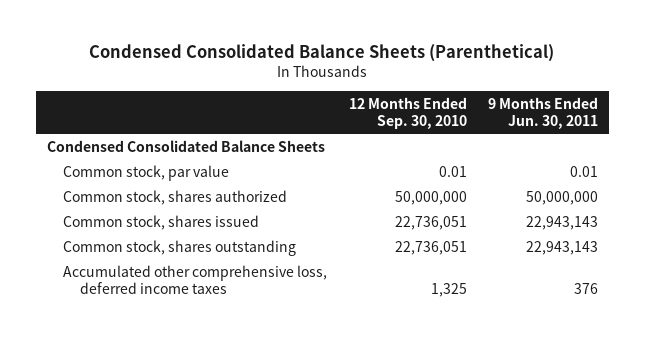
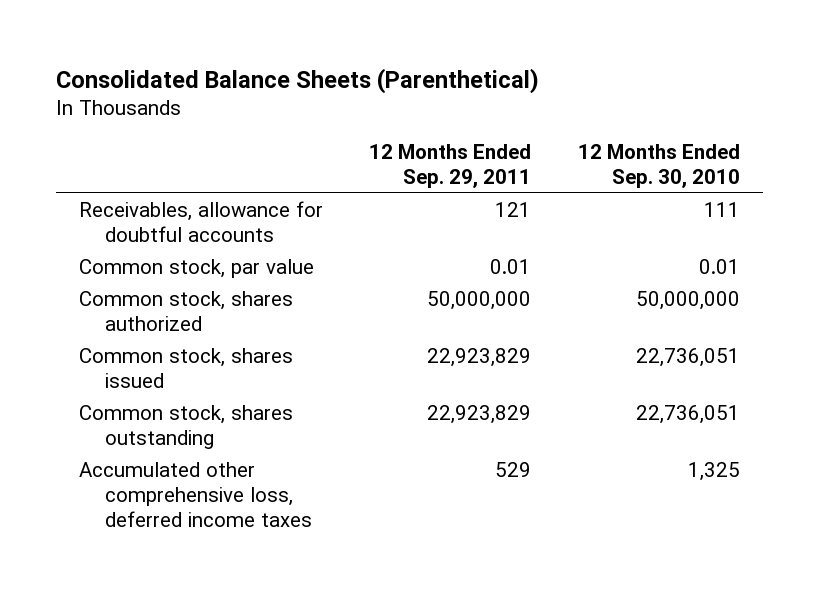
- Condensed Consolidated Balance Sheets (Parenthetical)
+ Consolidated Balance Sheets (Parenthetical)
- | 12 Months Ended Sep. 30, 2010 | 9 Months Ended Jun. 30, 2011
+ | 12 Months Ended Sep. 29, 2011 | 12 Months Ended Sep. 30, 2010
- Condensed Consolidated Balance Sheets
+ Receivables, allowance for doubtful accounts | 121 | 111

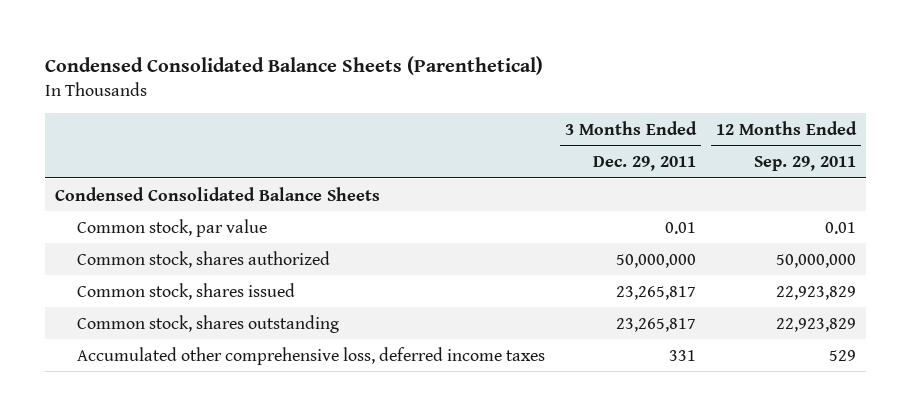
- Consolidated Balance Sheets (Parenthetical)
+ Condensed Consolidated Balance Sheets (Parenthetical)
- | 12 Months Ended Sep. 29, 2011 | 12 Months Ended Sep. 30, 2010
+ | 3 Months Ended Dec. 29, 2011 | 12 Months Ended Sep. 29, 2011
- Receivables, allowance for doubtful accounts | 121 | 111
+ Condensed Consolidated Balance Sheets

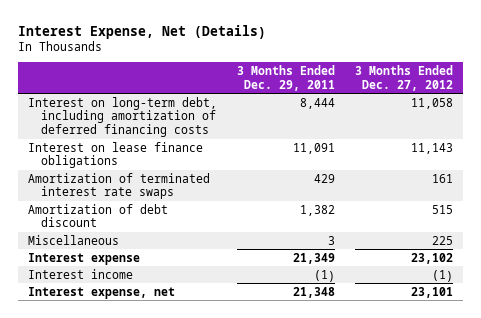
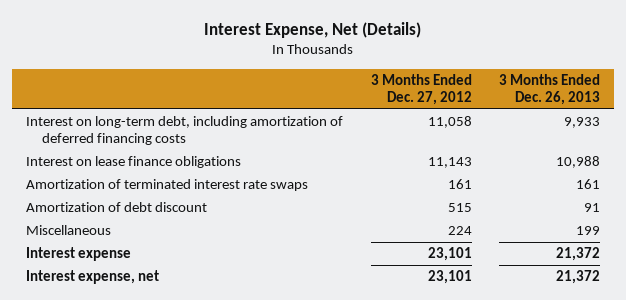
- | 3 Months Ended Dec. 29, 2011 | 3 Months Ended Dec. 27, 2012
+ | 3 Months Ended Dec. 27, 2012 | 3 Months Ended Dec. 26, 2013
- Miscellaneous | 3 | 225
- Interest expense | 21,349 | 23,102
- Interest income | (1) | (1)
+ Miscellaneous | 224 | 199
+ Interest expense | 23,101 | 21,372

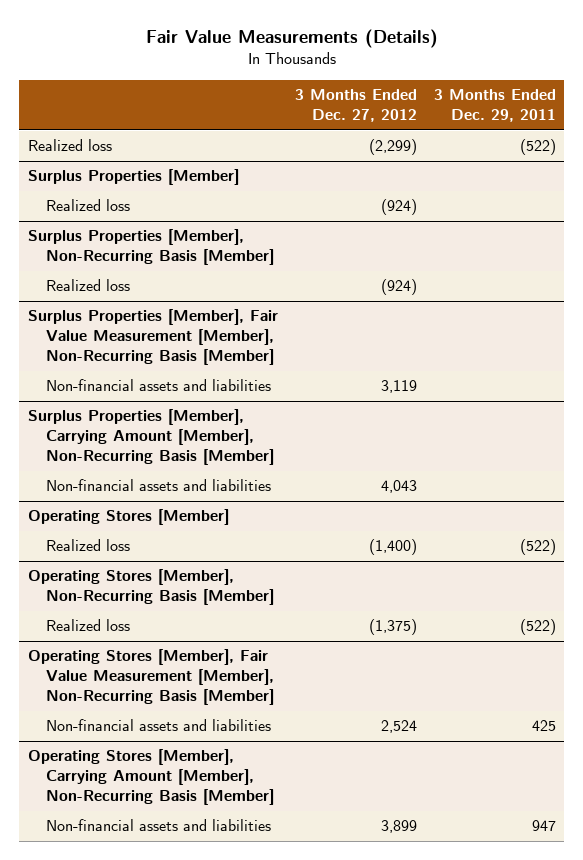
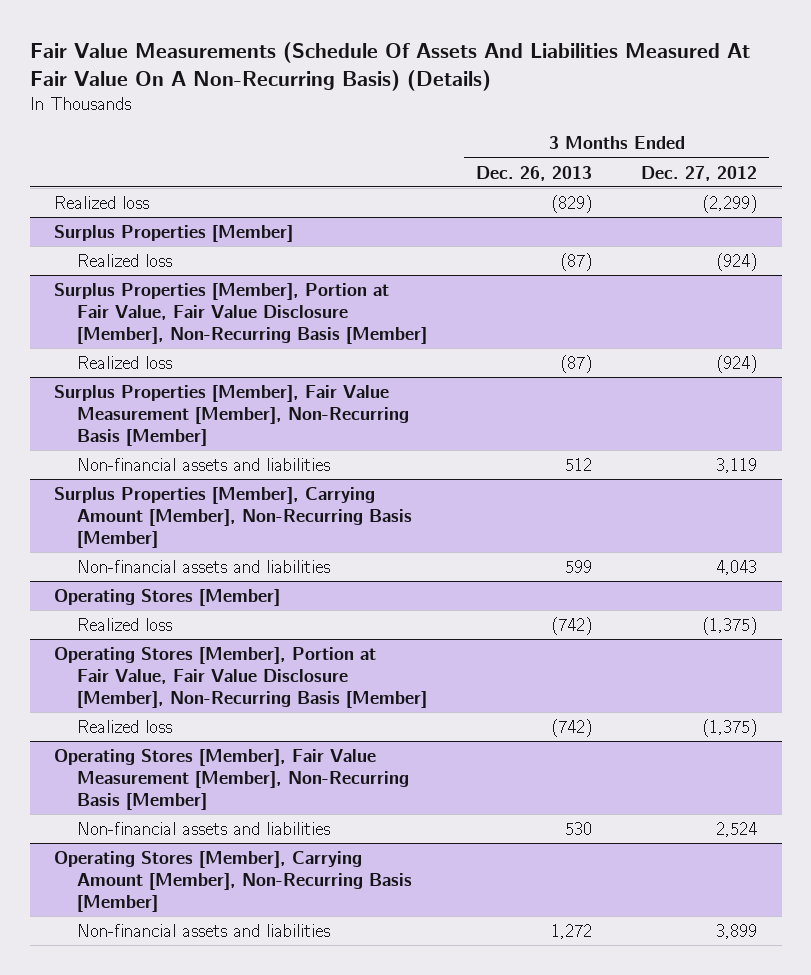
- Fair Value Measurements (Details)
+ Fair Value Measurements (Schedule Of Assets And Liabilities Measured At Fair Value On A Non-Recurring Basis) (Details)
- | 3 Months Ended Dec. 27, 2012 | 3 Months Ended Dec. 29, 2011
+ | 3 Months Ended Dec. 26, 2013 | 3 Months Ended Dec. 27, 2012
- Surplus Properties [Member], Non-Recurring Basis [Member]
+ Surplus Properties [Member], Portion at Fair Value, Fair Value Disclosure [Member], Non-Recurring Basis [Member]
@ Operating Stores [Member]
- Realized loss | (1,400) | (522)
- Operating Stores [Member], Non-Recurring Basis [Member]
+ Operating Stores [Member], Portion at Fair Value, Fair Value Disclosure [Member], Non-Recurring Basis [Member]
+ Realized loss | (742) | (1,375)

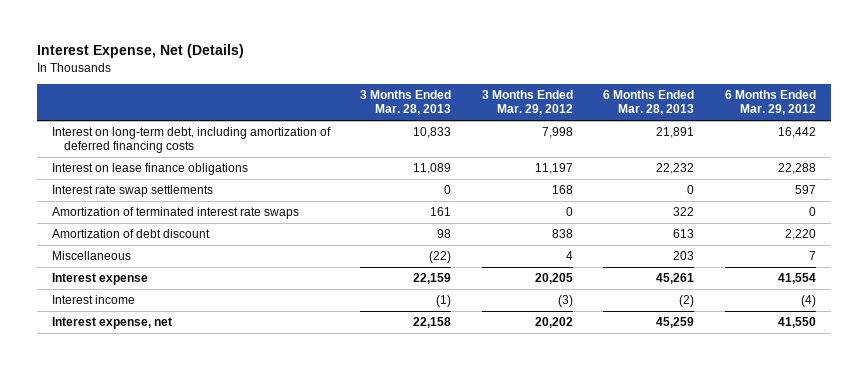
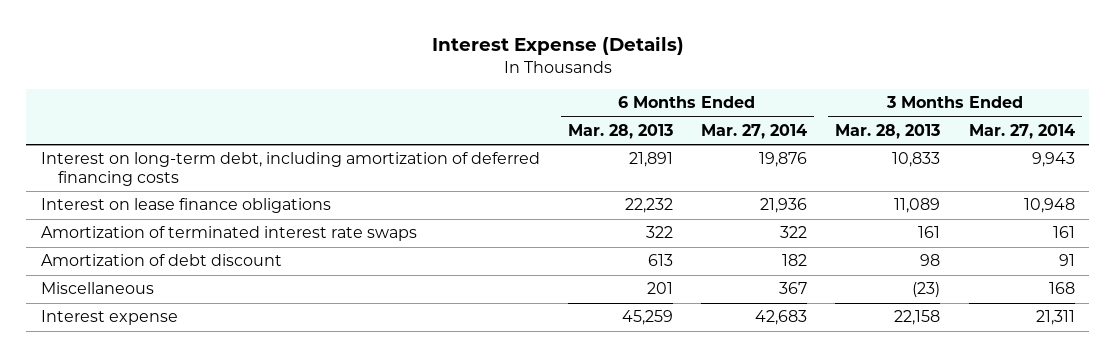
- Interest Expense, Net (Details)
+ Interest Expense (Details)
- | 3 Months Ended Mar. 28, 2013 | 3 Months Ended Mar. 29, 2012 | 6 Months Ended Mar. 28, 2013 | 6 Months Ended Mar. 29, 2012
+ | 6 Months Ended Mar. 28, 2013 | 6 Months Ended Mar. 27, 2014 | 3 Months Ended Mar. 28, 2013 | 3 Months Ended Mar. 27, 2014
- Interest rate swap settlements | 0 | 168 | 0 | 597
- Miscellaneous | (22) | 4 | 203 | 7
- Interest expense | 22,159 | 20,205 | 45,261 | 41,554
- Interest income | (1) | (3) | (2) | (4)
- Interest expense, net | 22,158 | 20,202 | 45,259 | 41,550
+ Miscellaneous | 201 | 367 | (23) | 168
+ Interest expense | 45,259 | 42,683 | 22,158 | 21,311

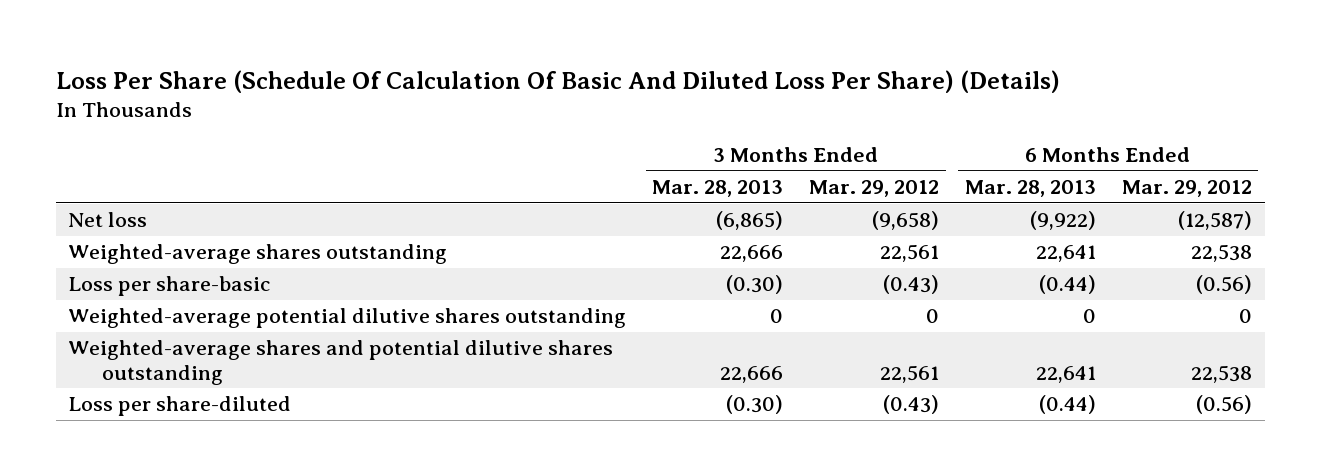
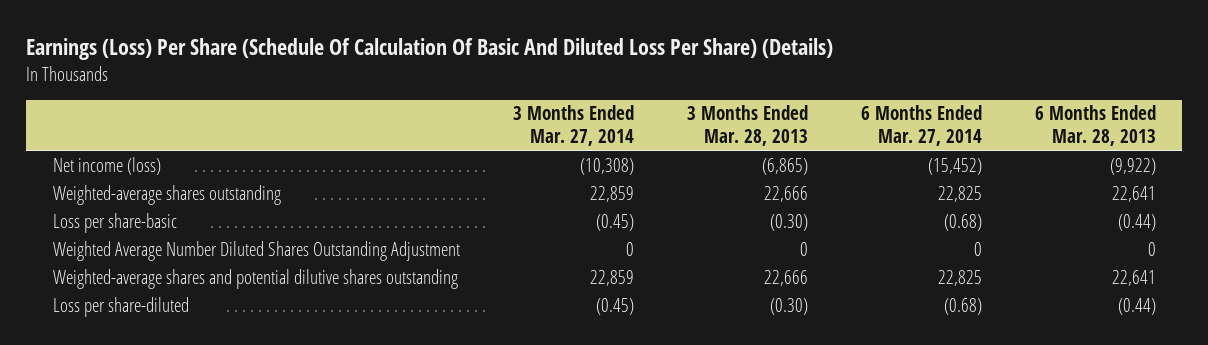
- Loss Per Share (Schedule Of Calculation Of Basic And Diluted Loss Per Share) (Details)
+ Earnings (Loss) Per Share (Schedule Of Calculation Of Basic And Diluted Loss Per Share) (Details)
- | 3 Months Ended Mar. 28, 2013 | 3 Months Ended Mar. 29, 2012 | 6 Months Ended Mar. 28, 2013 | 6 Months Ended Mar. 29, 2012
+ | 3 Months Ended Mar. 27, 2014 | 3 Months Ended Mar. 28, 2013 | 6 Months Ended Mar. 27, 2014 | 6 Months Ended Mar. 28, 2013
- Net loss | (6,865) | (9,658) | (9,922) | (12,587)
+ Net income (loss) | (10,308) | (6,865) | (15,452) | (9,922)
- Weighted-average potential dilutive shares outstanding | 0 | 0 | 0 | 0
+ Weighted Average Number Diluted Shares Outstanding Adjustment | 0 | 0 | 0 | 0

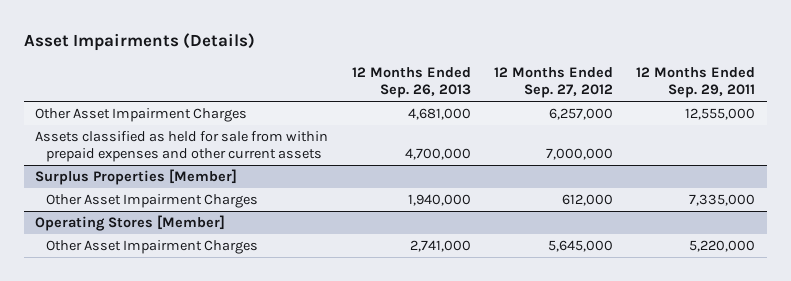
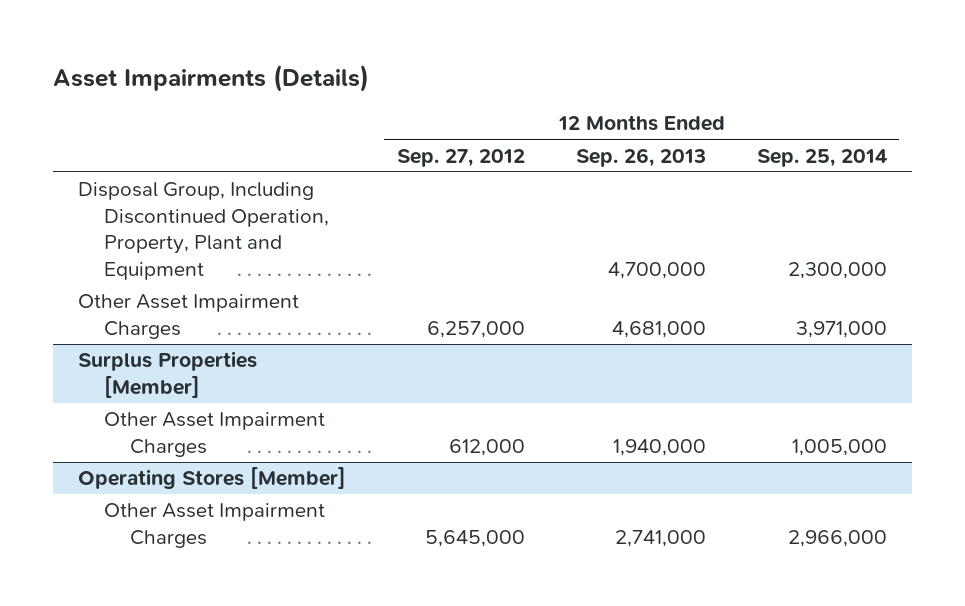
- | 12 Months Ended Sep. 26, 2013 | 12 Months Ended Sep. 27, 2012 | 12 Months Ended Sep. 29, 2011
+ | 12 Months Ended Sep. 27, 2012 | 12 Months Ended Sep. 26, 2013 | 12 Months Ended Sep. 25, 2014
+ Disposal Group, Including Discontinued Operation, Property, Plant and Equipment | | 4,700,000 | 2,300,000
- Assets classified as held for sale from within prepaid expenses and other current assets | 4,700,000 | 7,000,000 |

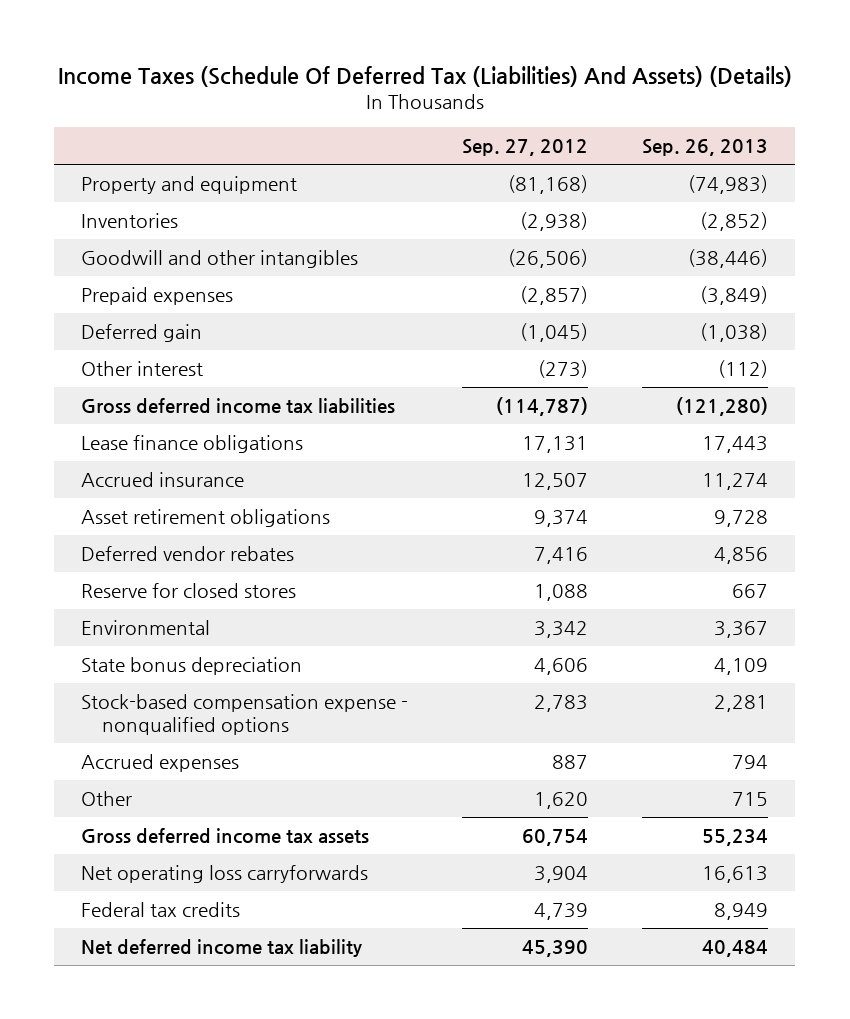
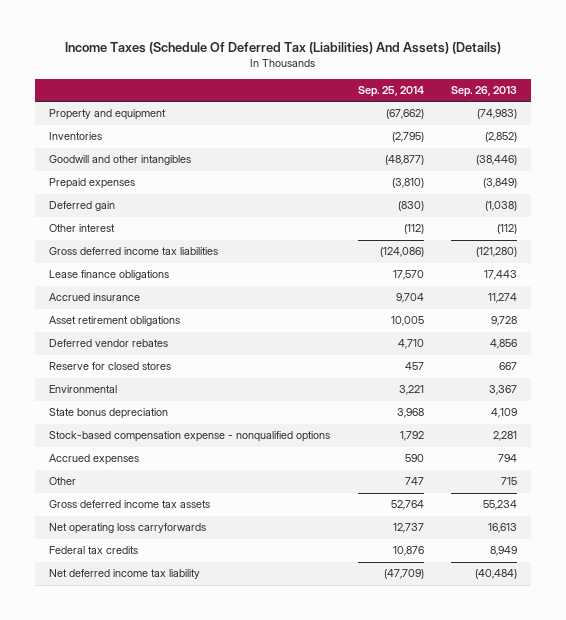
- | Sep. 27, 2012 | Sep. 26, 2013
+ | Sep. 25, 2014 | Sep. 26, 2013
- Net deferred income tax liability | 45,390 | 40,484
+ Net deferred income tax liability | (47,709) | (40,484)

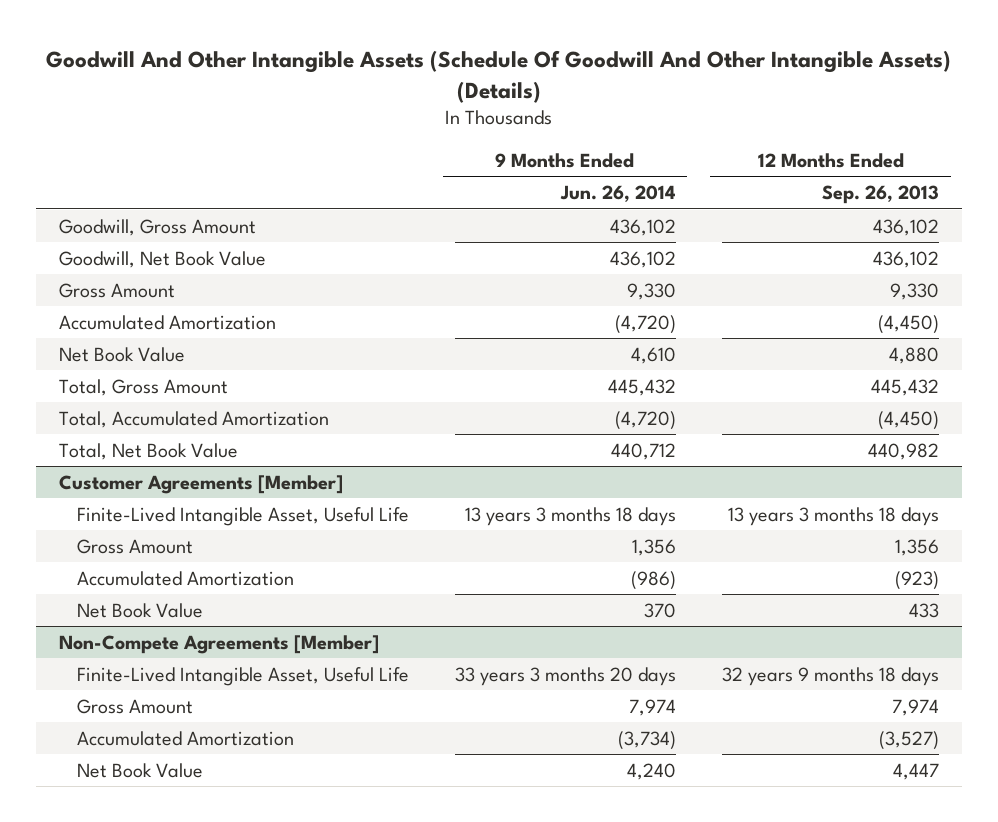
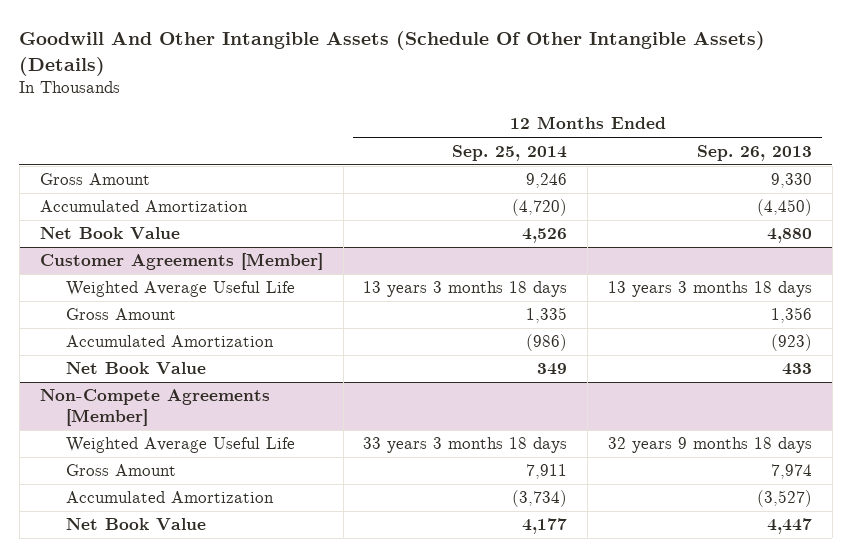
- Goodwill And Other Intangible Assets (Schedule Of Goodwill And Other Intangible Assets) (Details)
+ Goodwill And Other Intangible Assets (Schedule Of Other Intangible Assets) (Details)
- | 9 Months Ended Jun. 26, 2014 | 12 Months Ended Sep. 26, 2013
+ | 12 Months Ended Sep. 25, 2014 | 12 Months Ended Sep. 26, 2013
- Goodwill, Gross Amount | 436,102 | 436,102
- Goodwill, Net Book Value | 436,102 | 436,102
- Total, Gross Amount | 445,432 | 445,432
- Total, Accumulated Amortization | (4,720) | (4,450)
- Total, Net Book Value | 440,712 | 440,982
@ Customer Agreements [Member]
- Finite-Lived Intangible Asset, Useful Life | 13 years 3 months 18 days | 13 years 3 months 18 days
+ Weighted Average Useful Life | 13 years 3 months 18 days | 13 years 3 months 18 days
@ Non-Compete Agreements [Member]
- Finite-Lived Intangible Asset, Useful Life | 33 years 3 months 20 days | 32 years 9 months 18 days
+ Weighted Average Useful Life | 33 years 3 months 18 days | 32 years 9 months 18 days

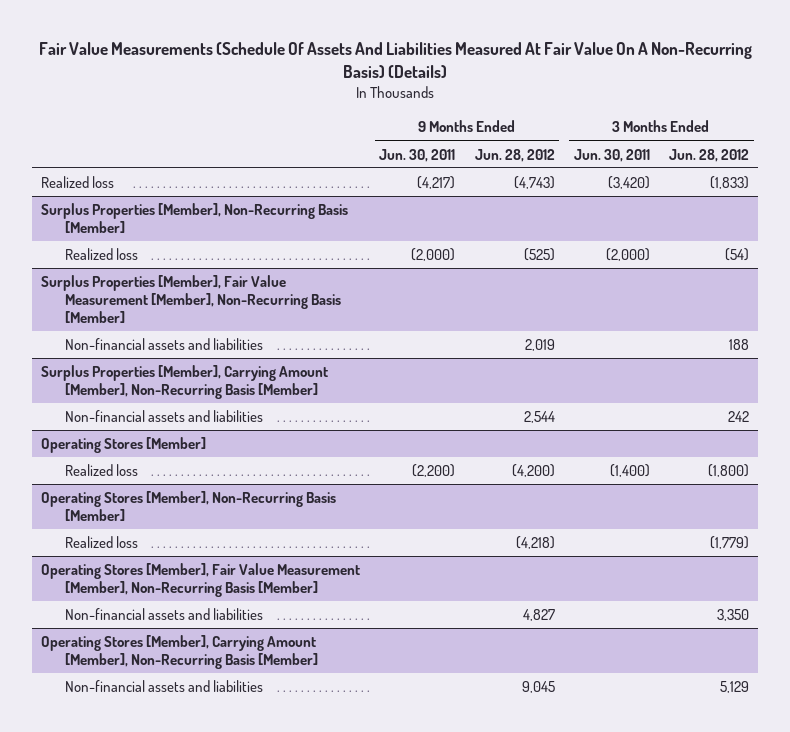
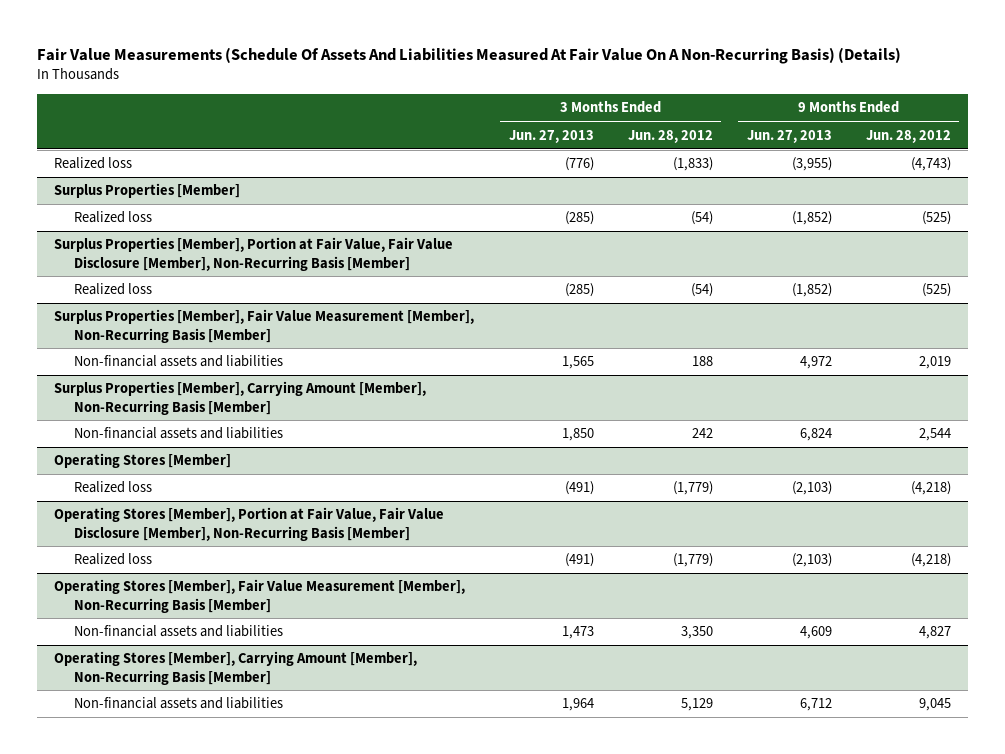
- | 9 Months Ended Jun. 30, 2011 | 9 Months Ended Jun. 28, 2012 | 3 Months Ended Jun. 30, 2011 | 3 Months Ended Jun. 28, 2012
+ | 3 Months Ended Jun. 27, 2013 | 3 Months Ended Jun. 28, 2012 | 9 Months Ended Jun. 27, 2013 | 9 Months Ended Jun. 28, 2012
- Surplus Properties [Member], Non-Recurring Basis [Member]
+ Surplus Properties [Member]
+ Surplus Properties [Member], Portion at Fair Value, Fair Value Disclosure [Member], Non-Recurring Basis [Member]
+ Realized loss | (285) | (54) | (1,852) | (525)
@ Operating Stores [Member]
- Realized loss | (2,200) | (4,200) | (1,400) | (1,800)
- Operating Stores [Member], Non-Recurring Basis [Member]
+ Operating Stores [Member], Portion at Fair Value, Fair Value Disclosure [Member], Non-Recurring Basis [Member]
+ Realized loss | (491) | (1,779) | (2,103) | (4,218)

